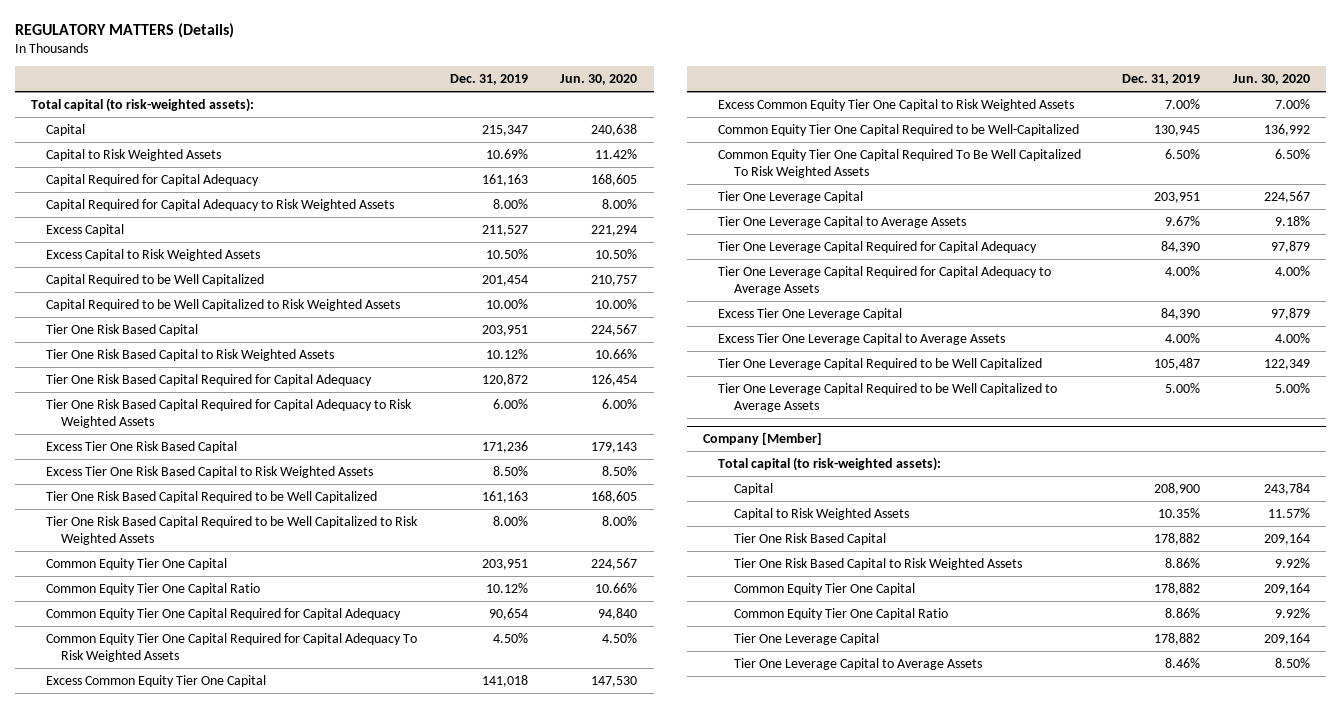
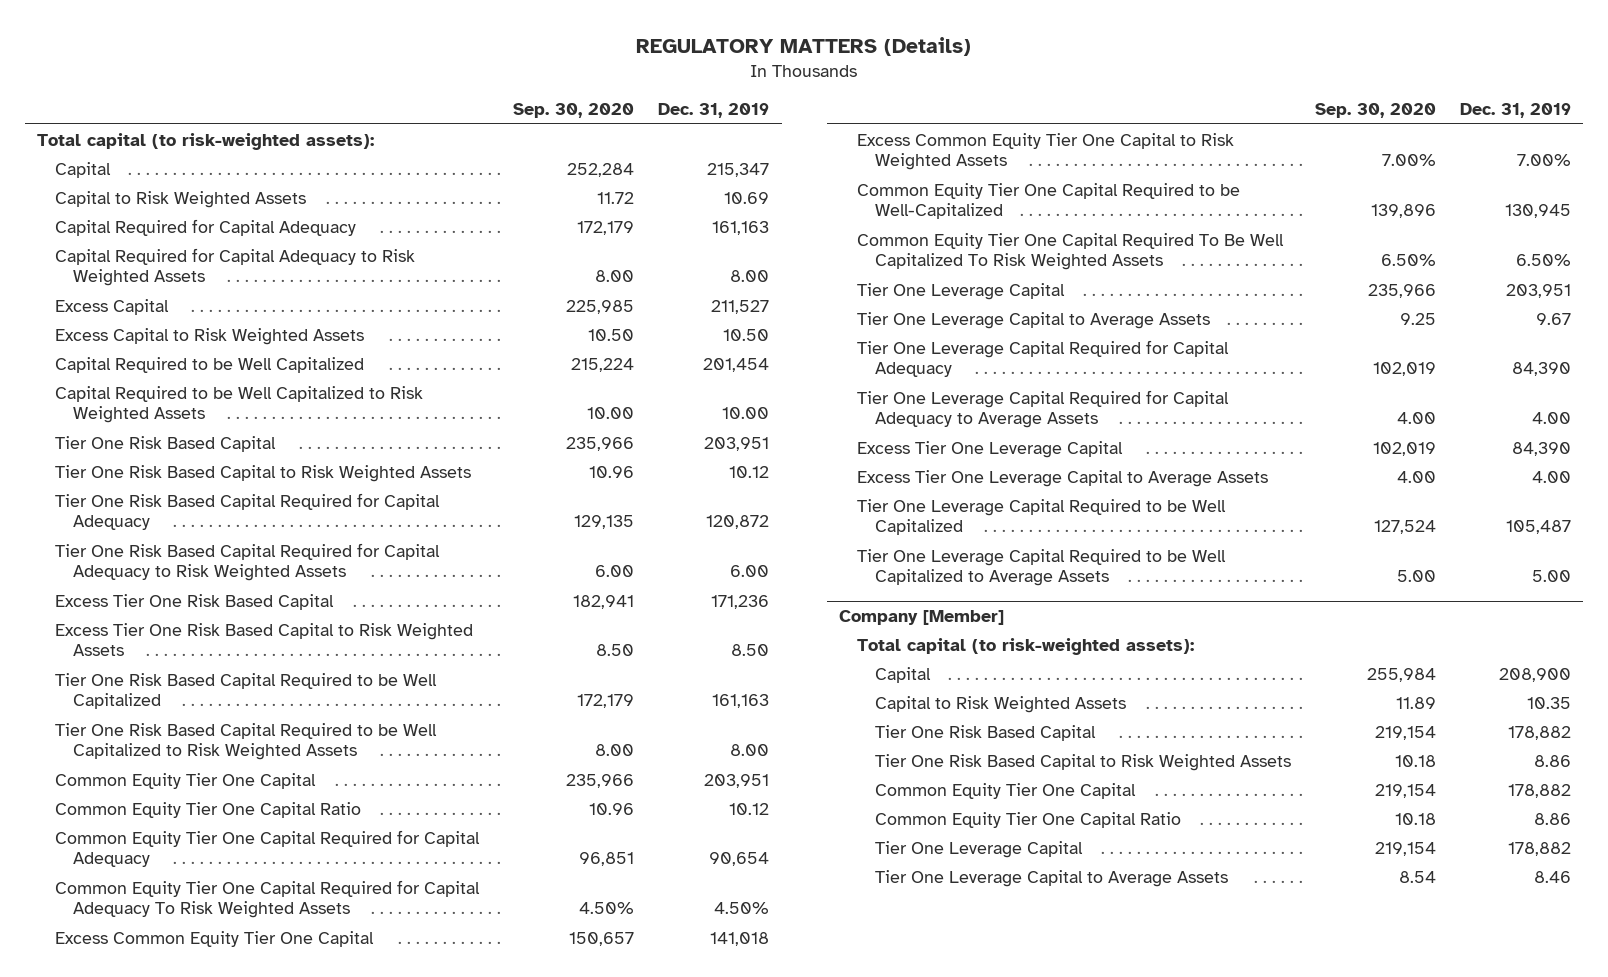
- | Dec. 31, 2019 | Jun. 30, 2020
+ | Sep. 30, 2020 | Dec. 31, 2019
- Capital to Risk Weighted Assets | 10.69% | 11.42%
+ Capital to Risk Weighted Assets | 11.72 | 10.69
- Capital Required for Capital Adequacy to Risk Weighted Assets | 8.00% | 8.00%
+ Capital Required for Capital Adequacy to Risk Weighted Assets | 8.00 | 8.00
- Excess Capital to Risk Weighted Assets | 10.50% | 10.50%
+ Excess Capital to Risk Weighted Assets | 10.50 | 10.50
- Capital Required to be Well Capitalized to Risk Weighted Assets | 10.00% | 10.00%
+ Capital Required to be Well Capitalized to Risk Weighted Assets | 10.00 | 10.00
- Tier One Risk Based Capital to Risk Weighted Assets | 10.12% | 10.66%
+ Tier One Risk Based Capital to Risk Weighted Assets | 10.96 | 10.12
- Tier One Risk Based Capital Required for Capital Adequacy to Risk Weighted Assets | 6.00% | 6.00%
+ Tier One Risk Based Capital Required for Capital Adequacy to Risk Weighted Assets | 6.00 | 6.00
- Excess Tier One Risk Based Capital to Risk Weighted Assets | 8.50% | 8.50%
+ Excess Tier One Risk Based Capital to Risk Weighted Assets | 8.50 | 8.50
- Tier One Risk Based Capital Required to be Well Capitalized to Risk Weighted Assets | 8.00% | 8.00%
+ Tier One Risk Based Capital Required to be Well Capitalized to Risk Weighted Assets | 8.00 | 8.00
- Common Equity Tier One Capital Ratio | 10.12% | 10.66%
+ Common Equity Tier One Capital Ratio | 10.96 | 10.12
- Tier One Leverage Capital to Average Assets | 9.67% | 9.18%
+ Tier One Leverage Capital to Average Assets | 9.25 | 9.67
- Tier One Leverage Capital Required for Capital Adequacy to Average Assets | 4.00% | 4.00%
+ Tier One Leverage Capital Required for Capital Adequacy to Average Assets | 4.00 | 4.00
- Excess Tier One Leverage Capital to Average Assets | 4.00% | 4.00%
+ Excess Tier One Leverage Capital to Average Assets | 4.00 | 4.00
- Tier One Leverage Capital Required to be Well Capitalized to Average Assets | 5.00% | 5.00%
+ Tier One Leverage Capital Required to be Well Capitalized to Average Assets | 5.00 | 5.00
@ Company [Member]
- Capital to Risk Weighted Assets | 10.35% | 11.57%
+ Capital to Risk Weighted Assets | 11.89 | 10.35
- Tier One Risk Based Capital to Risk Weighted Assets | 8.86% | 9.92%
+ Tier One Risk Based Capital to Risk Weighted Assets | 10.18 | 8.86
- Common Equity Tier One Capital Ratio | 8.86% | 9.92%
+ Common Equity Tier One Capital Ratio | 10.18 | 8.86
- Tier One Leverage Capital to Average Assets | 8.46% | 8.50%
+ Tier One Leverage Capital to Average Assets | 8.54 | 8.46

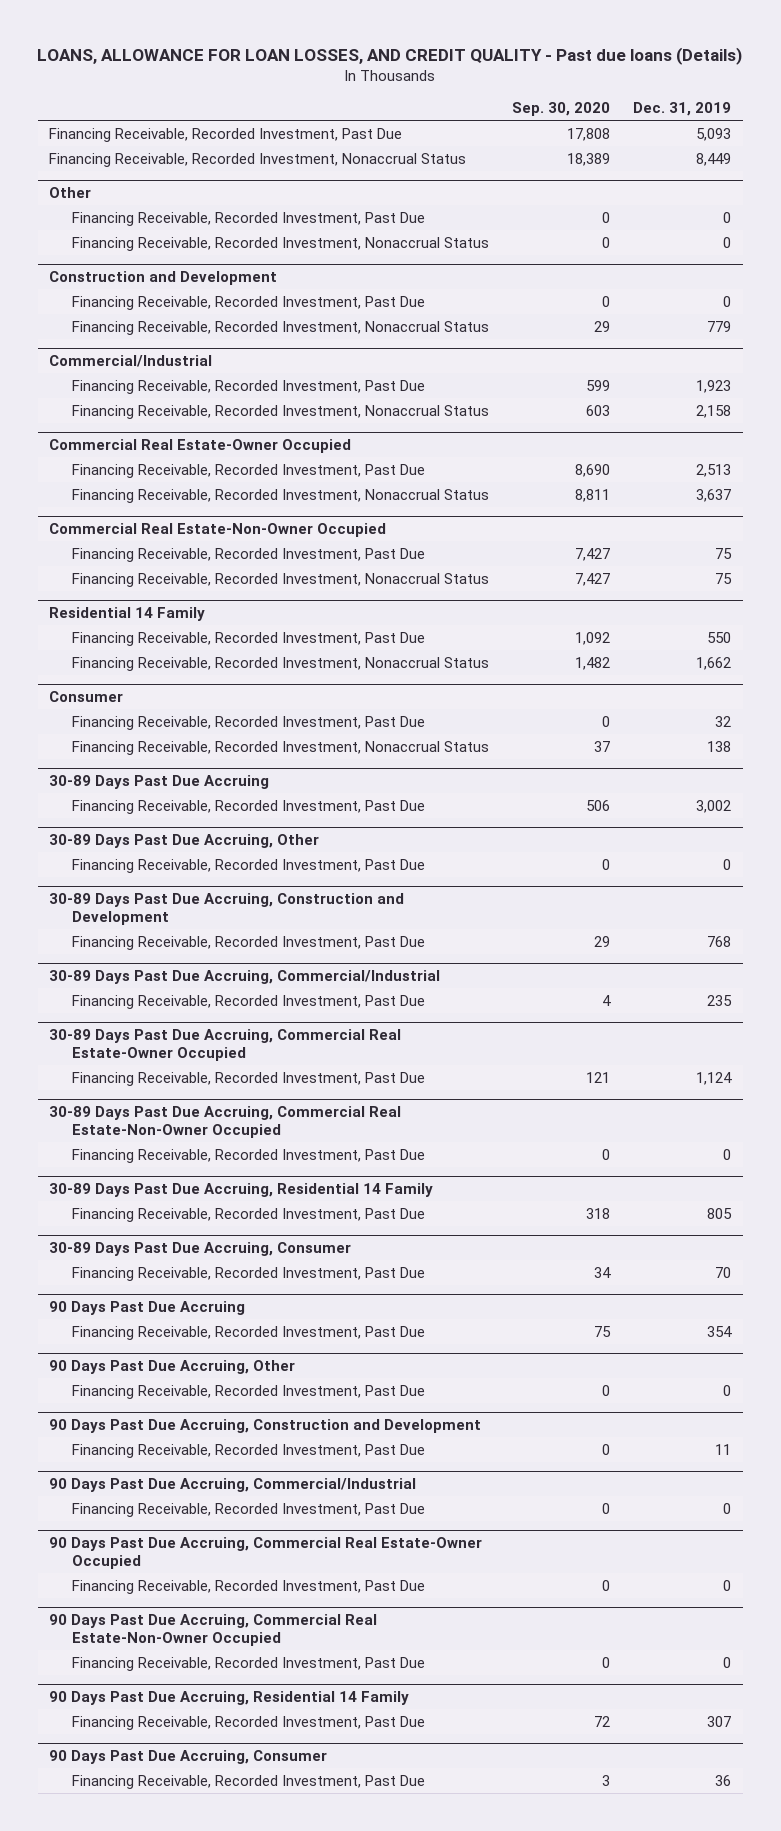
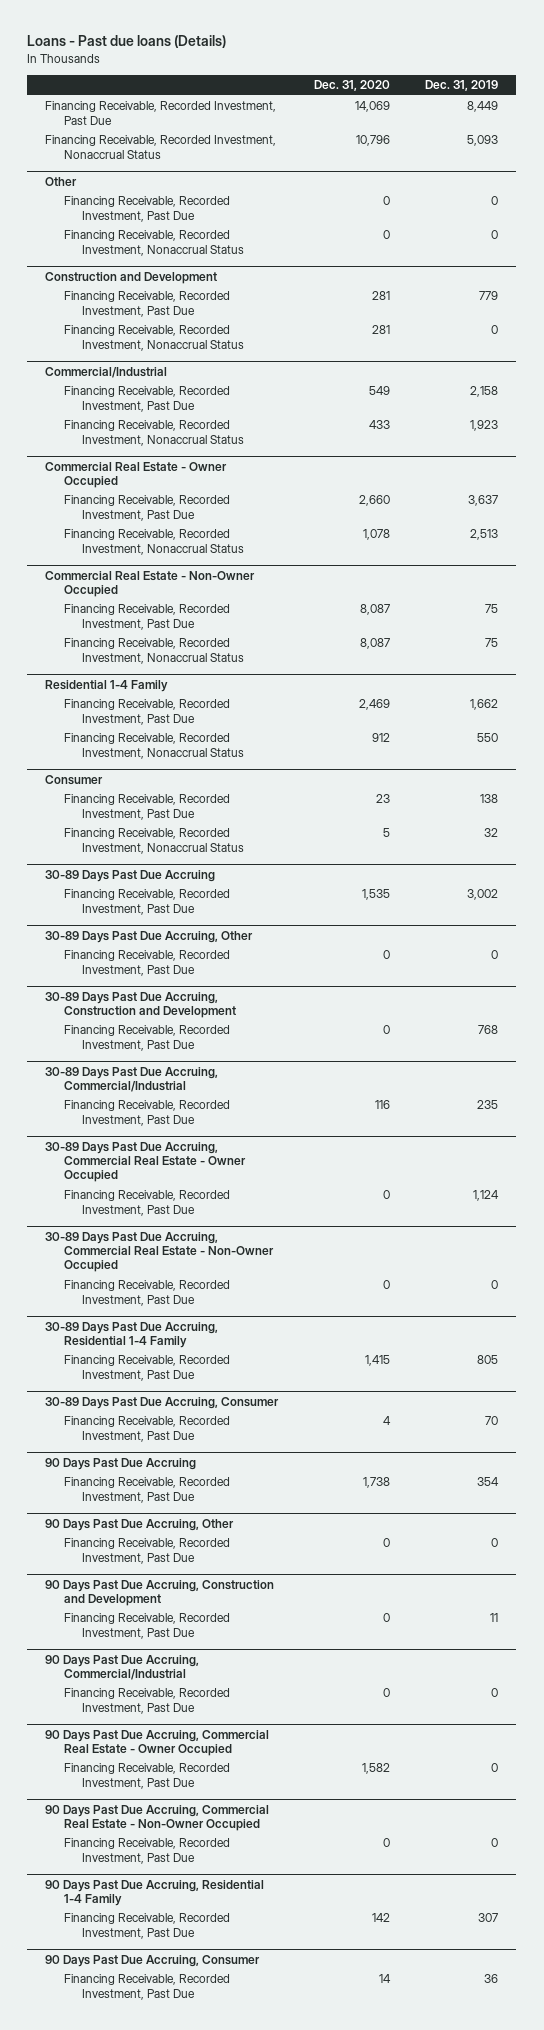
- LOANS, ALLOWANCE FOR LOAN LOSSES, AND CREDIT QUALITY - Past due loans (Details)
+ Loans - Past due loans (Details)
- | Sep. 30, 2020 | Dec. 31, 2019
+ | Dec. 31, 2020 | Dec. 31, 2019
- Financing Receivable, Recorded Investment, Past Due | 17,808 | 5,093
- Financing Receivable, Recorded Investment, Nonaccrual Status | 18,389 | 8,449
+ Financing Receivable, Recorded Investment, Past Due | 14,069 | 8,449
+ Financing Receivable, Recorded Investment, Nonaccrual Status | 10,796 | 5,093
@ Construction and Development
- Financing Receivable, Recorded Investment, Past Due | 0 | 0
- Financing Receivable, Recorded Investment, Nonaccrual Status | 29 | 779
+ Financing Receivable, Recorded Investment, Past Due | 281 | 779
+ Financing Receivable, Recorded Investment, Nonaccrual Status | 281 | 0
@ Commercial/Industrial
- Financing Receivable, Recorded Investment, Past Due | 599 | 1,923
- Financing Receivable, Recorded Investment, Nonaccrual Status | 603 | 2,158
- Commercial Real Estate-Owner Occupied
- Financing Receivable, Recorded Investment, Past Due | 8,690 | 2,513
- Financing Receivable, Recorded Investment, Nonaccrual Status | 8,811 | 3,637
- Commercial Real Estate-Non-Owner Occupied
@ Commercial/Industrial
+ Financing Receivable, Recorded Investment, Past Due | 549 | 2,158
+ Financing Receivable, Recorded Investment, Nonaccrual Status | 433 | 1,923
+ Commercial Real Estate - Owner Occupied
+ Financing Receivable, Recorded Investment, Past Due | 2,660 | 3,637
+ Financing Receivable, Recorded Investment, Nonaccrual Status | 1,078 | 2,513
+ Commercial Real Estate - Non-Owner Occupied
- Residential 14 Family
- Financing Receivable, Recorded Investment, Past Due | 1,092 | 550
- Financing Receivable, Recorded Investment, Nonaccrual Status | 1,482 | 1,662
+ Residential 1-4 Family
+ Financing Receivable, Recorded Investment, Past Due | 2,469 | 1,662
+ Financing Receivable, Recorded Investment, Nonaccrual Status | 912 | 550
@ Consumer
- Financing Receivable, Recorded Investment, Past Due | 0 | 32
- Financing Receivable, Recorded Investment, Nonaccrual Status | 37 | 138
+ Financing Receivable, Recorded Investment, Past Due | 23 | 138
+ Financing Receivable, Recorded Investment, Nonaccrual Status | 5 | 32
- 30-89 Days Past Due Accruing, Commercial Real Estate-Owner Occupied
+ 30-89 Days Past Due Accruing, Commercial Real Estate - Owner Occupied
- 30-89 Days Past Due Accruing, Commercial Real Estate-Non-Owner Occupied
+ 30-89 Days Past Due Accruing, Commercial Real Estate - Non-Owner Occupied
- 30-89 Days Past Due Accruing, Residential 14 Family
+ 30-89 Days Past Due Accruing, Residential 1-4 Family
- 90 Days Past Due Accruing, Commercial Real Estate-Owner Occupied
+ 90 Days Past Due Accruing, Commercial Real Estate - Owner Occupied
- 90 Days Past Due Accruing, Commercial Real Estate-Non-Owner Occupied
+ 90 Days Past Due Accruing, Commercial Real Estate - Non-Owner Occupied
- 90 Days Past Due Accruing, Residential 14 Family
+ 90 Days Past Due Accruing, Residential 1-4 Family

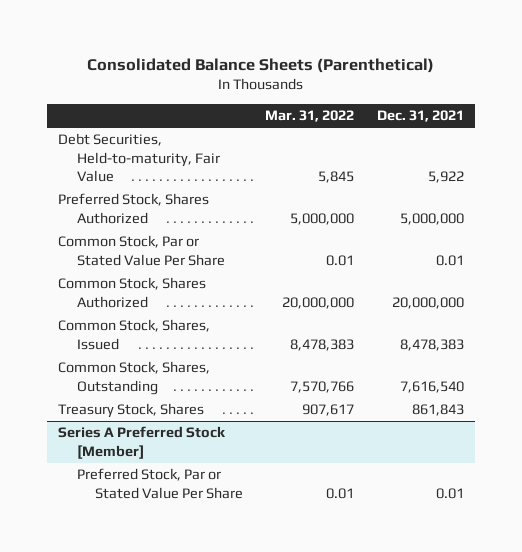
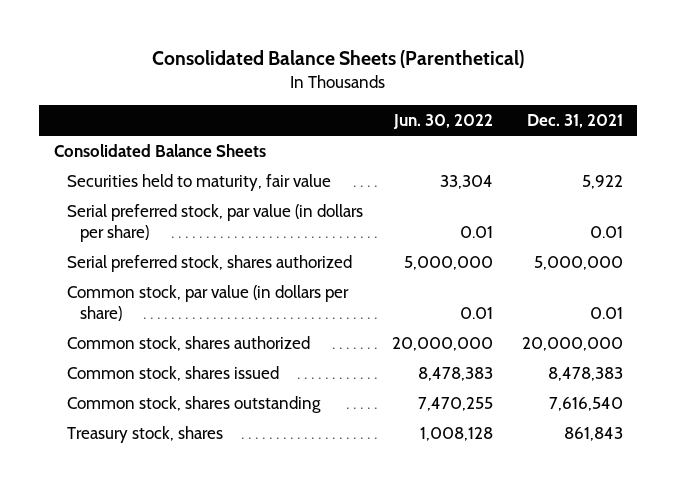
- | Mar. 31, 2022 | Dec. 31, 2021
+ | Jun. 30, 2022 | Dec. 31, 2021
- Debt Securities, Held-to-maturity, Fair Value | 5,845 | 5,922
- Preferred Stock, Shares Authorized | 5,000,000 | 5,000,000
- Common Stock, Par or Stated Value Per Share | 0.01 | 0.01
- Common Stock, Shares Authorized | 20,000,000 | 20,000,000
- Common Stock, Shares, Issued | 8,478,383 | 8,478,383
- Common Stock, Shares, Outstanding | 7,570,766 | 7,616,540
- Treasury Stock, Shares | 907,617 | 861,843
- Series A Preferred Stock [Member]
- Preferred Stock, Par or Stated Value Per Share | 0.01 | 0.01
+ Consolidated Balance Sheets
+ Securities held to maturity, fair value | 33,304 | 5,922
+ Serial preferred stock, par value (in dollars per share) | 0.01 | 0.01
+ Serial preferred stock, shares authorized | 5,000,000 | 5,000,000
+ Common stock, par value (in dollars per share) | 0.01 | 0.01
+ Common stock, shares authorized | 20,000,000 | 20,000,000
+ Common stock, shares issued | 8,478,383 | 8,478,383
+ Common stock, shares outstanding | 7,470,255 | 7,616,540
+ Treasury stock, shares | 1,008,128 | 861,843

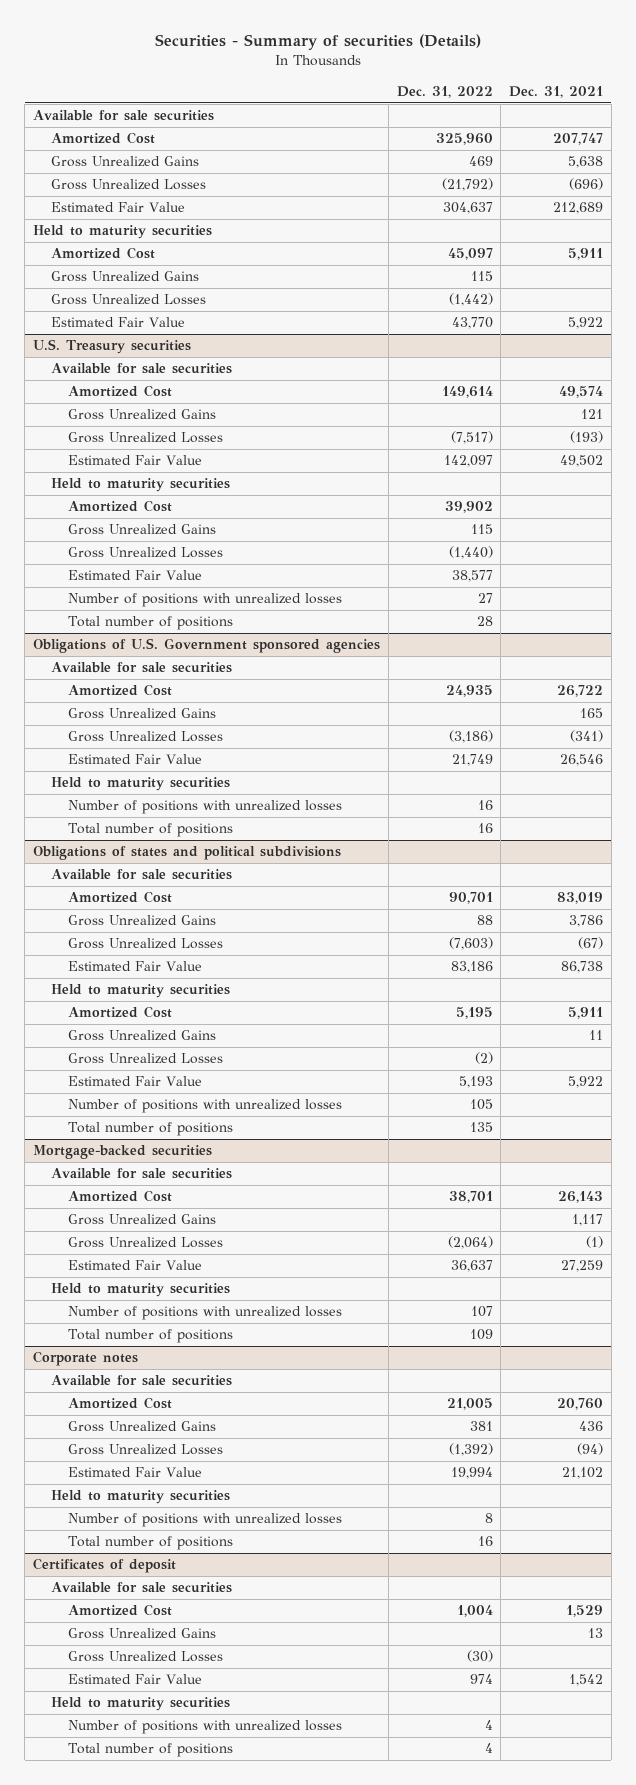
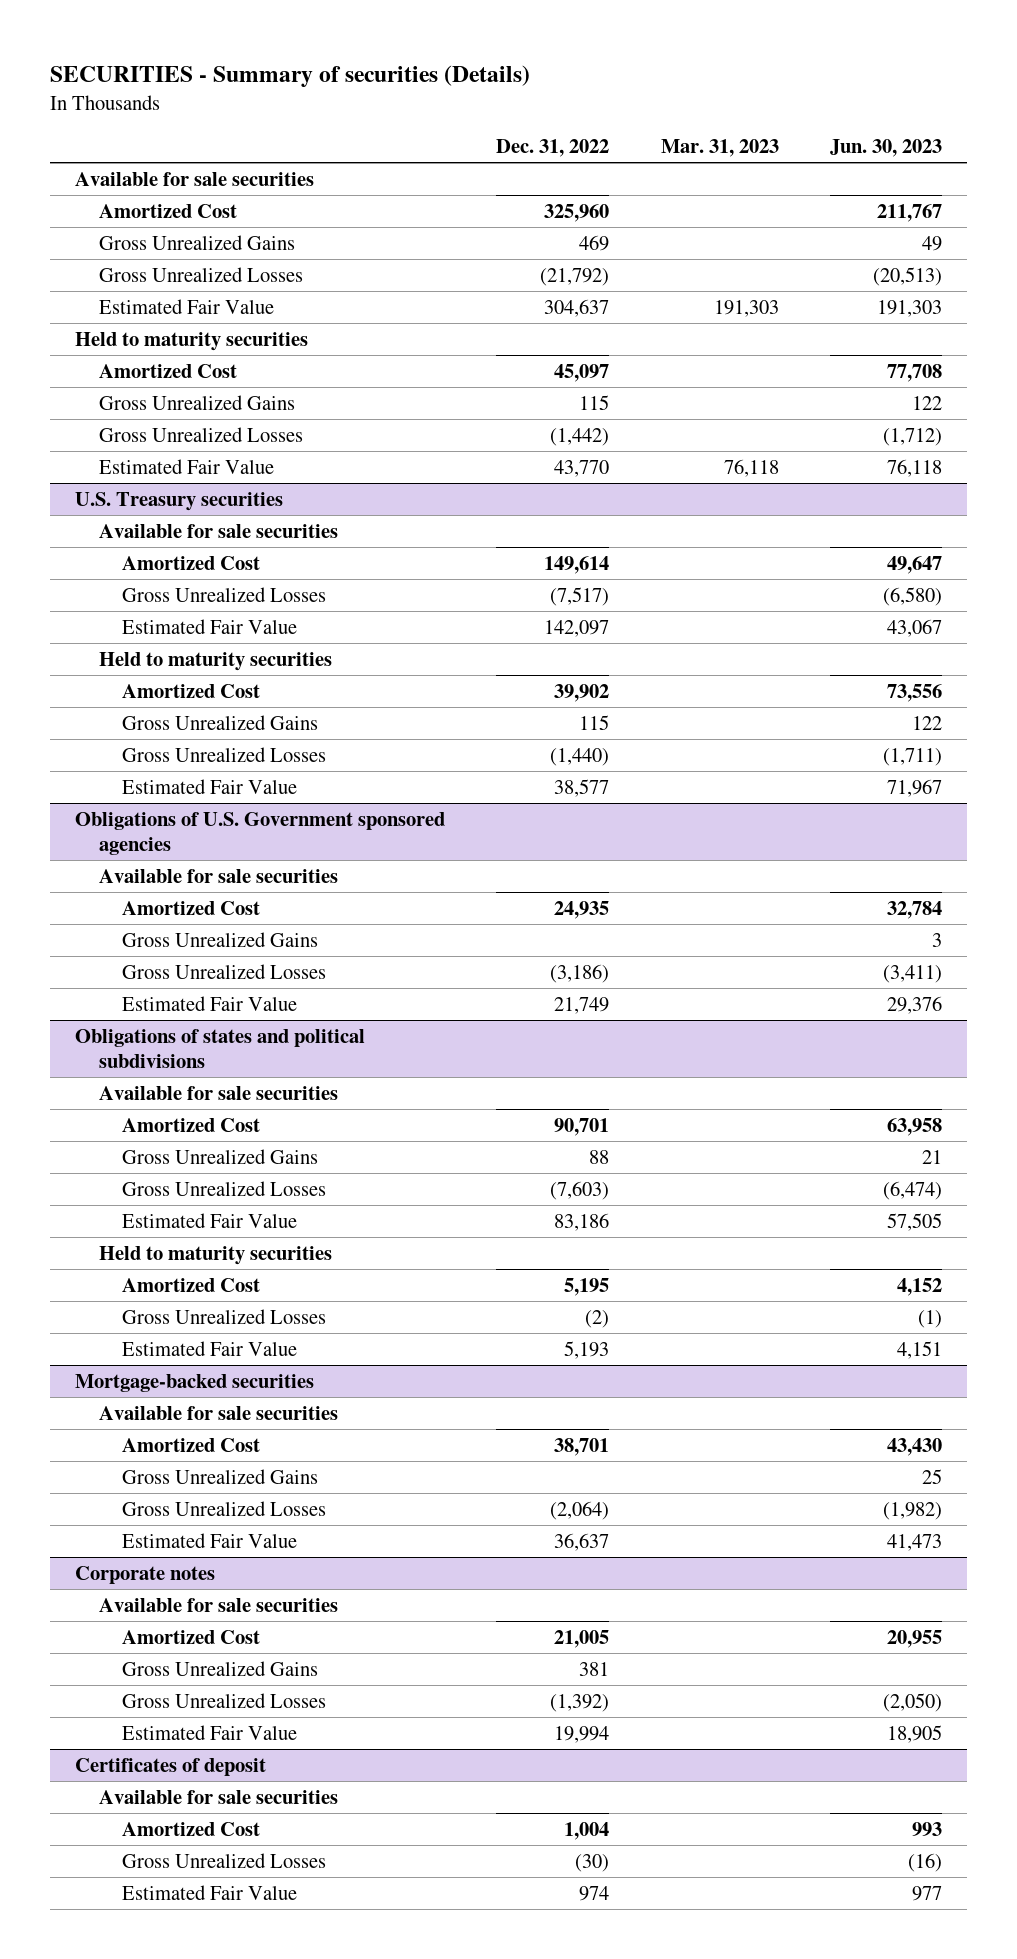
- Securities - Summary of securities (Details)
+ SECURITIES - Summary of securities (Details)
- | Dec. 31, 2022 | Dec. 31, 2021
+ | Dec. 31, 2022 | Mar. 31, 2023 | Jun. 30, 2023
@ U.S. Treasury securities
- Gross Unrealized Gains | | 121
- Number of positions with unrealized losses | 27 |
- Total number of positions | 28 |
@ Obligations of U.S. Government sponsored agencies
- Held to maturity securities
- Number of positions with unrealized losses | 16 |
- Total number of positions | 16 |
@ Obligations of states and political subdivisions
- Gross Unrealized Gains | | 11
- Number of positions with unrealized losses | 105 |
- Total number of positions | 135 |
@ Mortgage-backed securities
- Held to maturity securities
- Number of positions with unrealized losses | 107 |
- Total number of positions | 109 |
@ Corporate notes
- Held to maturity securities
- Number of positions with unrealized losses | 8 |
- Total number of positions | 16 |
@ Certificates of deposit
- Gross Unrealized Gains | | 13
- Held to maturity securities
- Number of positions with unrealized losses | 4 |
- Total number of positions | 4 |

